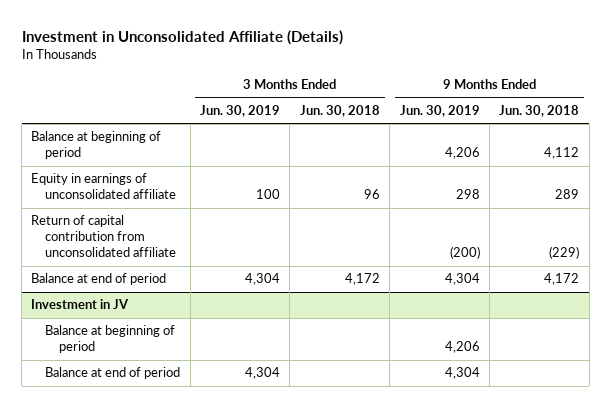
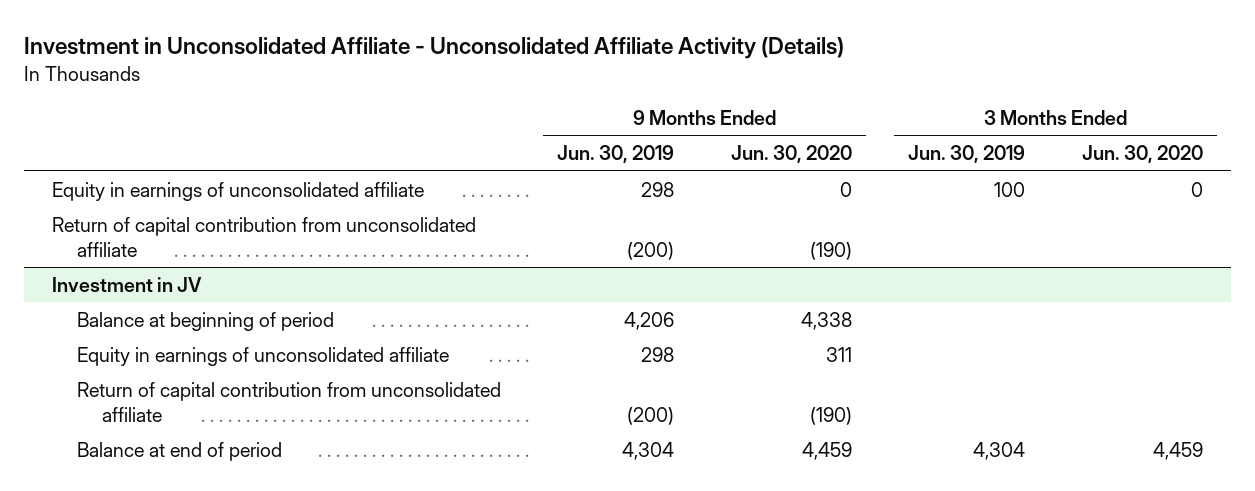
- Investment in Unconsolidated Affiliate (Details)
+ Investment in Unconsolidated Affiliate - Unconsolidated Affiliate Activity (Details)
- | 3 Months Ended Jun. 30, 2019 | 3 Months Ended Jun. 30, 2018 | 9 Months Ended Jun. 30, 2019 | 9 Months Ended Jun. 30, 2018
+ | 9 Months Ended Jun. 30, 2019 | 9 Months Ended Jun. 30, 2020 | 3 Months Ended Jun. 30, 2019 | 3 Months Ended Jun. 30, 2020
- Balance at beginning of period | | | 4,206 | 4,112
- Balance at end of period | 4,304 | 4,172 | 4,304 | 4,172
@ Investment in JV
+ Equity in earnings of unconsolidated affiliate | 298 | 311 | |
+ Return of capital contribution from unconsolidated affiliate | (200) | (190) | |

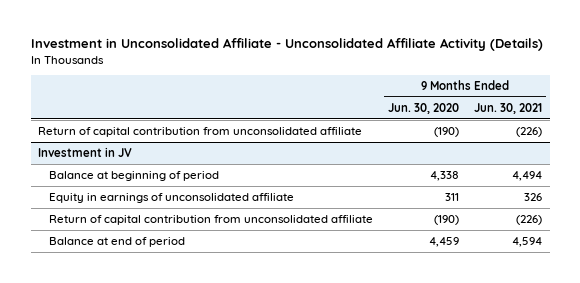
- | 9 Months Ended Jun. 30, 2019 | 9 Months Ended Jun. 30, 2020 | 3 Months Ended Jun. 30, 2019 | 3 Months Ended Jun. 30, 2020
+ | 9 Months Ended Jun. 30, 2020 | 9 Months Ended Jun. 30, 2021
- Equity in earnings of unconsolidated affiliate | 298 | 0 | 100 | 0

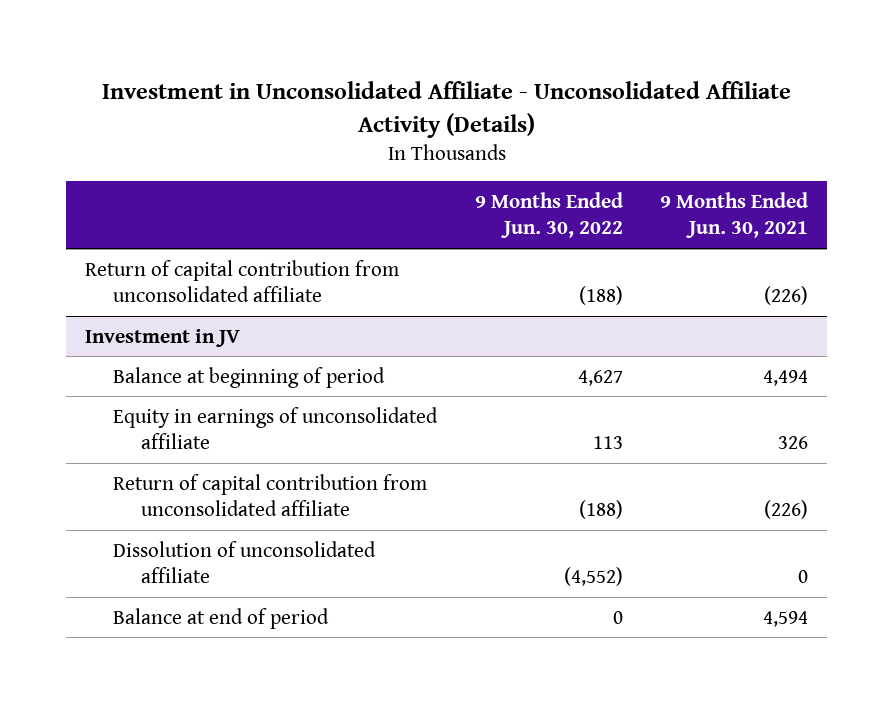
- | 9 Months Ended Jun. 30, 2020 | 9 Months Ended Jun. 30, 2021
+ | 9 Months Ended Jun. 30, 2022 | 9 Months Ended Jun. 30, 2021
@ Investment in JV
+ Dissolution of unconsolidated affiliate | (4,552) | 0

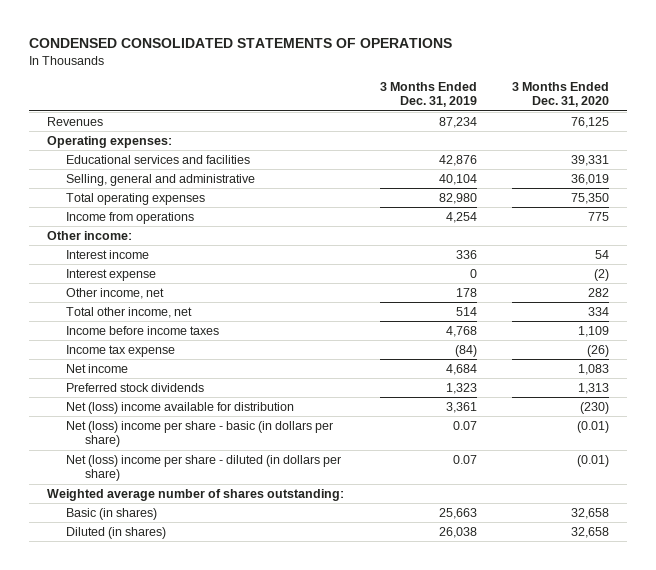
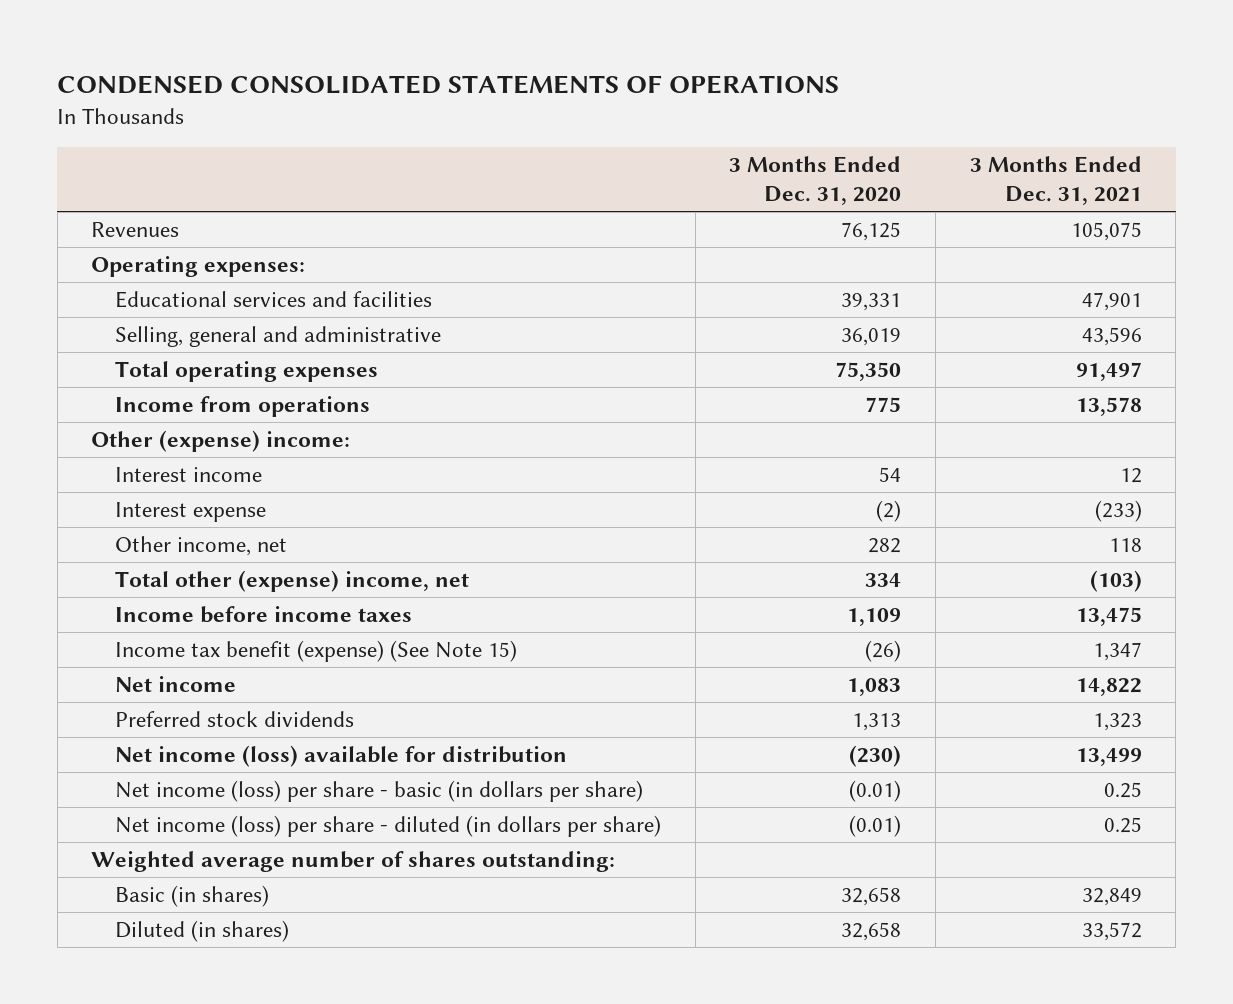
- | 3 Months Ended Dec. 31, 2019 | 3 Months Ended Dec. 31, 2020
+ | 3 Months Ended Dec. 31, 2020 | 3 Months Ended Dec. 31, 2021
- Other income:
+ Other (expense) income:
- Total other income, net | 514 | 334
+ Total other (expense) income, net | 334 | (103)
- Income tax expense | (84) | (26)
+ Income tax benefit (expense) (See Note 15) | (26) | 1,347
- Net (loss) income available for distribution | 3,361 | (230)
- Net (loss) income per share - basic (in dollars per share) | 0.07 | (0.01)
- Net (loss) income per share - diluted (in dollars per share) | 0.07 | (0.01)
+ Net income (loss) available for distribution | (230) | 13,499
+ Net income (loss) per share - basic (in dollars per share) | (0.01) | 0.25
+ Net income (loss) per share - diluted (in dollars per share) | (0.01) | 0.25

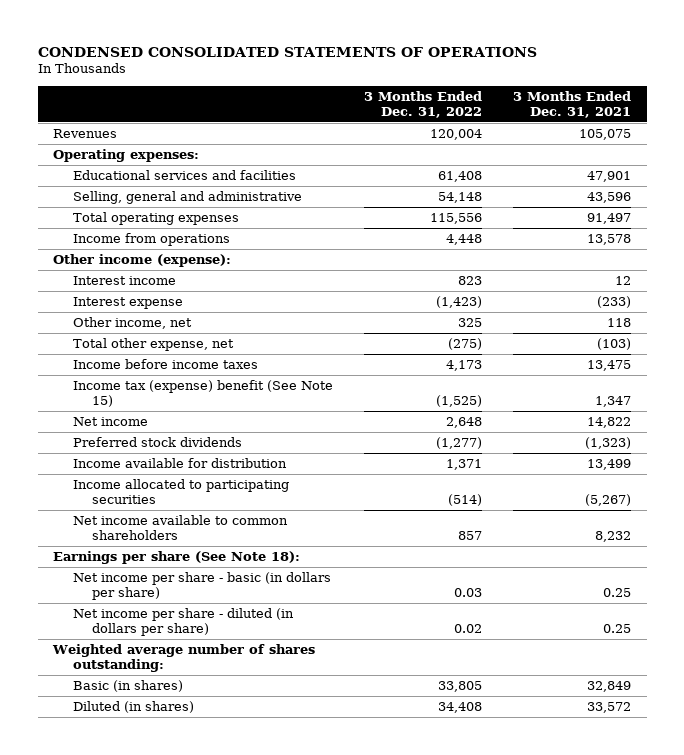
- | 3 Months Ended Dec. 31, 2020 | 3 Months Ended Dec. 31, 2021
+ | 3 Months Ended Dec. 31, 2022 | 3 Months Ended Dec. 31, 2021
- Other (expense) income:
+ Other income (expense):
- Total other (expense) income, net | 334 | (103)
+ Total other expense, net | (275) | (103)
- Income tax benefit (expense) (See Note 15) | (26) | 1,347
+ Income tax (expense) benefit (See Note 15) | (1,525) | 1,347
- Preferred stock dividends | 1,313 | 1,323
- Net income (loss) available for distribution | (230) | 13,499
- Net income (loss) per share - basic (in dollars per share) | (0.01) | 0.25
- Net income (loss) per share - diluted (in dollars per share) | (0.01) | 0.25
+ Preferred stock dividends | (1,277) | (1,323)
+ Income available for distribution | 1,371 | 13,499
+ Income allocated to participating securities | (514) | (5,267)
+ Net income available to common shareholders | 857 | 8,232
+ Earnings per share (See Note 18):
+ Net income per share - basic (in dollars per share) | 0.03 | 0.25
+ Net income per share - diluted (in dollars per share) | 0.02 | 0.25

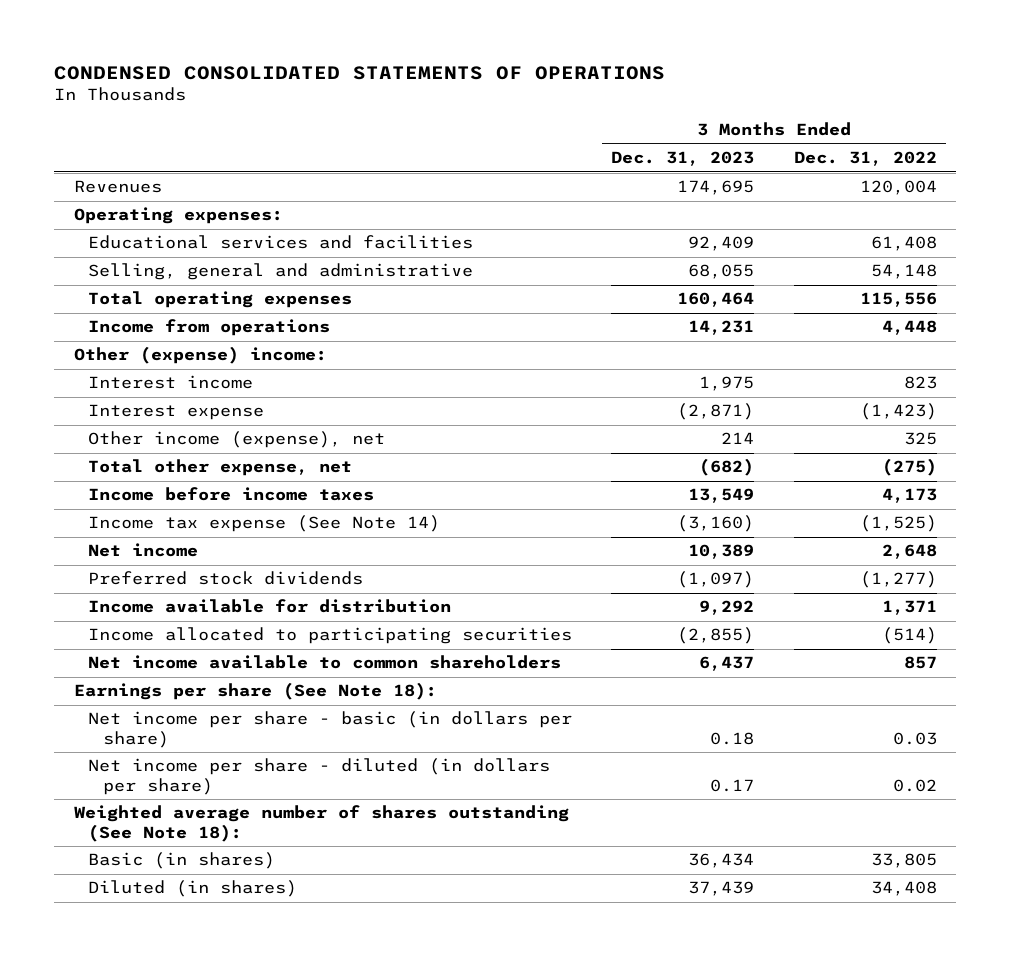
- | 3 Months Ended Dec. 31, 2022 | 3 Months Ended Dec. 31, 2021
+ | 3 Months Ended Dec. 31, 2023 | 3 Months Ended Dec. 31, 2022
- Other income (expense):
+ Other (expense) income:
- Other income, net | 325 | 118
+ Other income (expense), net | 214 | 325
- Income tax (expense) benefit (See Note 15) | (1,525) | 1,347
+ Income tax expense (See Note 14) | (3,160) | (1,525)
- Weighted average number of shares outstanding:
+ Weighted average number of shares outstanding (See Note 18):

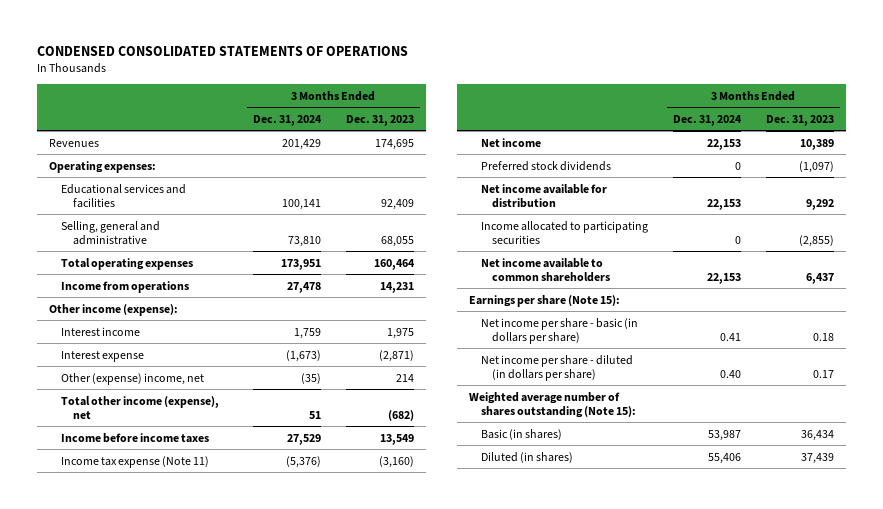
- | 3 Months Ended Dec. 31, 2023 | 3 Months Ended Dec. 31, 2022
+ | 3 Months Ended Dec. 31, 2024 | 3 Months Ended Dec. 31, 2023
- Other (expense) income:
+ Other income (expense):
- Other income (expense), net | 214 | 325
- Total other expense, net | (682) | (275)
+ Other (expense) income, net | (35) | 214
+ Total other income (expense), net | 51 | (682)
- Income tax expense (See Note 14) | (3,160) | (1,525)
+ Income tax expense (Note 11) | (5,376) | (3,160)
- Income available for distribution | 9,292 | 1,371
+ Net income available for distribution | 22,153 | 9,292
- Earnings per share (See Note 18):
+ Earnings per share (Note 15):
- Weighted average number of shares outstanding (See Note 18):
+ Weighted average number of shares outstanding (Note 15):

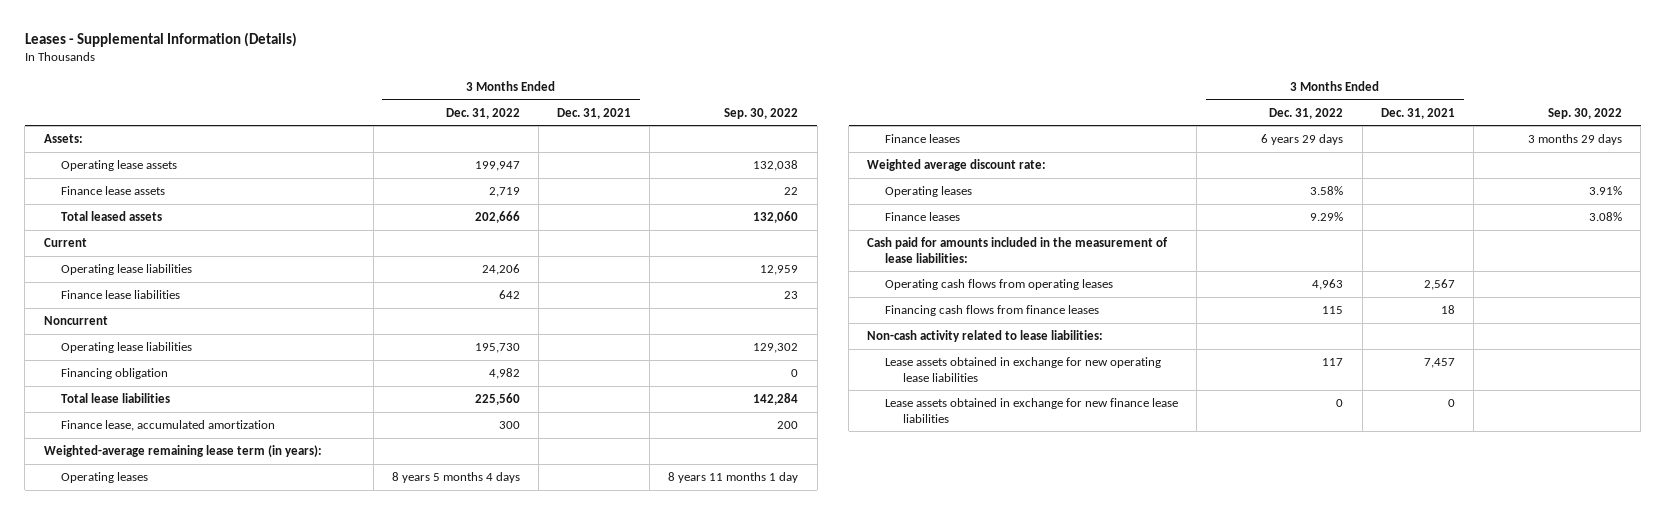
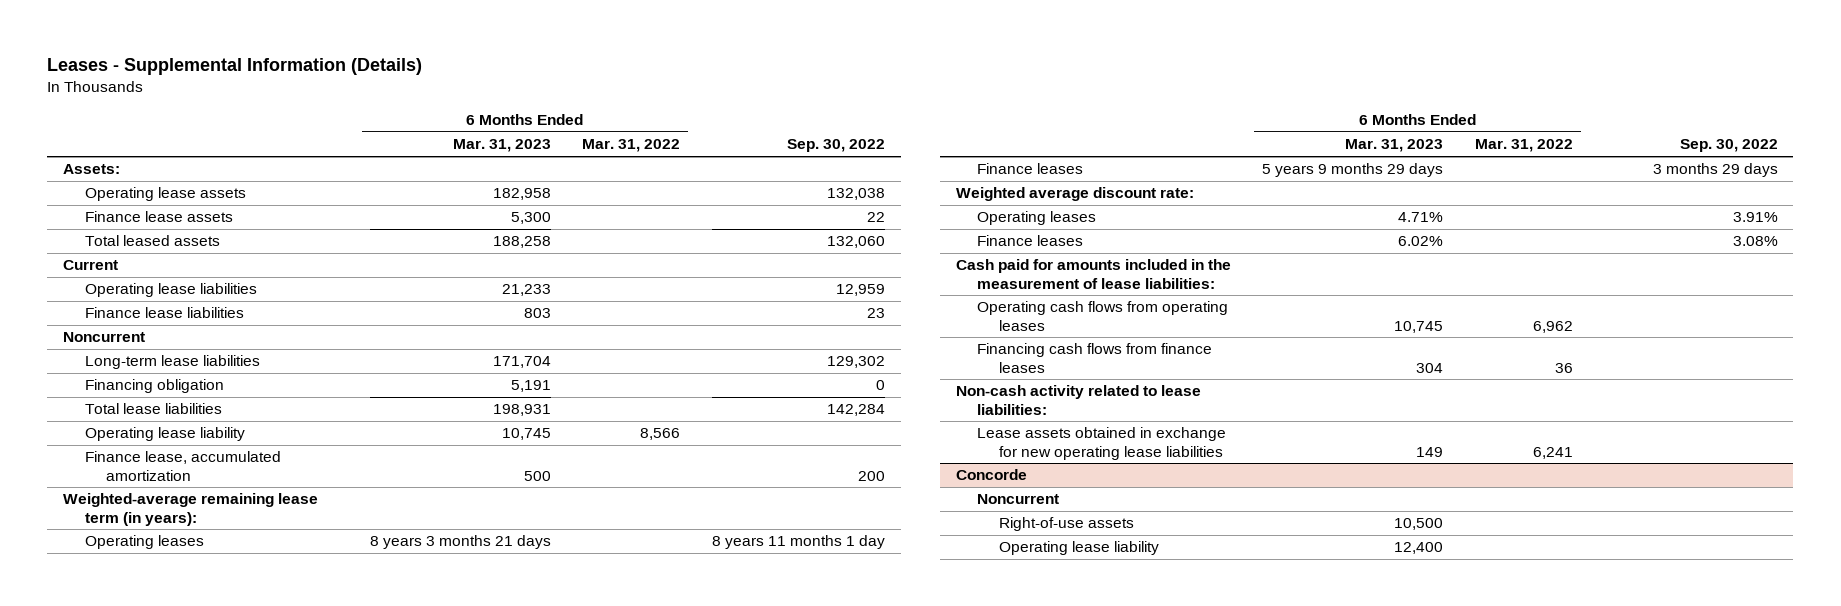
- | 3 Months Ended Dec. 31, 2022 | 3 Months Ended Dec. 31, 2021 | Sep. 30, 2022
+ | 6 Months Ended Mar. 31, 2023 | 6 Months Ended Mar. 31, 2022 | Sep. 30, 2022
- Operating lease liabilities | 195,730 | | 129,302
+ Long-term lease liabilities | 171,704 | | 129,302
+ Operating lease liability | 10,745 | 8,566 |
- Lease assets obtained in exchange for new finance lease liabilities | 0 | 0 |
+ Concorde
+ Noncurrent
+ Right-of-use assets | 10,500 | |
+ Operating lease liability | 12,400 | |

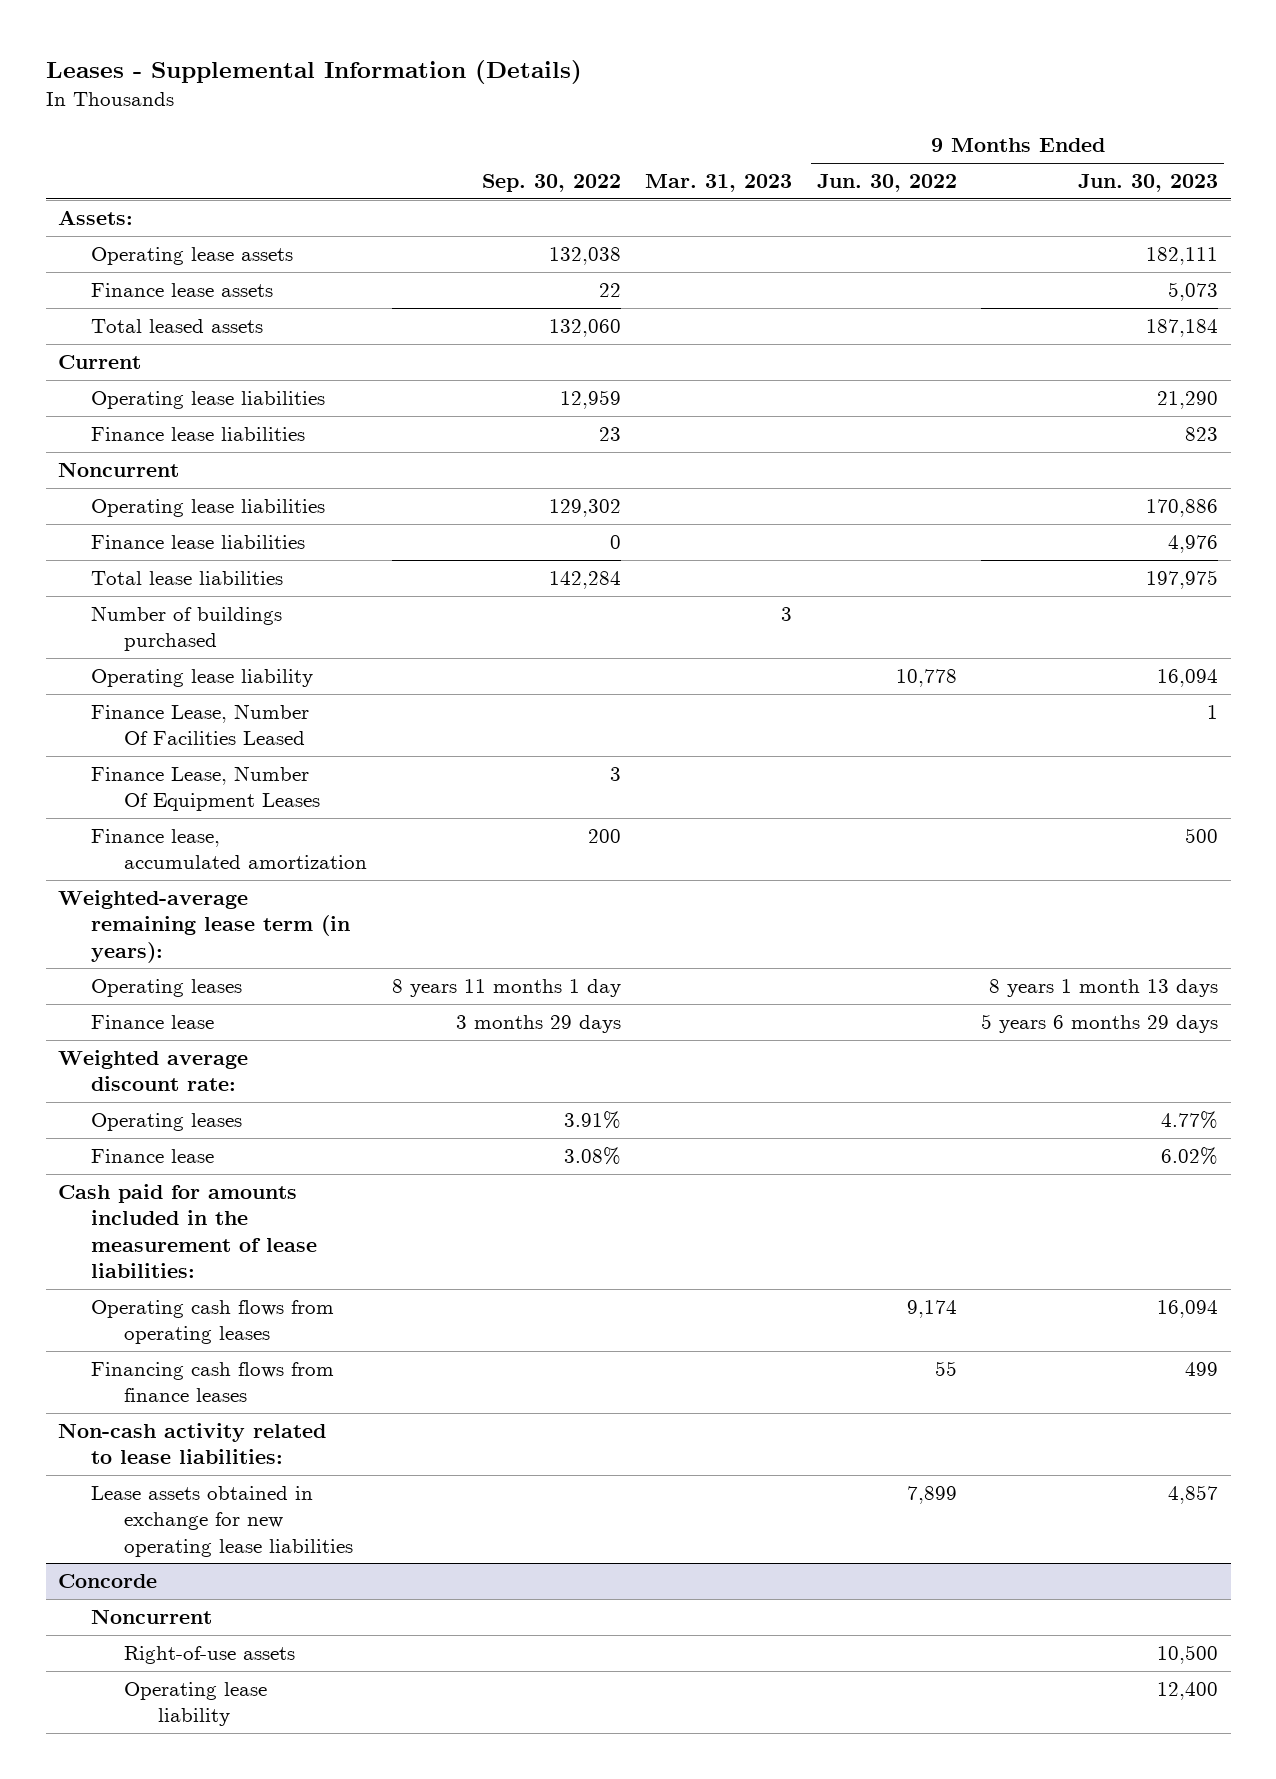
- | 6 Months Ended Mar. 31, 2023 | 6 Months Ended Mar. 31, 2022 | Sep. 30, 2022
+ | Sep. 30, 2022 | Mar. 31, 2023 | 9 Months Ended Jun. 30, 2022 | 9 Months Ended Jun. 30, 2023
- Long-term lease liabilities | 171,704 | | 129,302
- Financing obligation | 5,191 | | 0
+ Operating lease liabilities | 129,302 | | | 170,886
+ Finance lease liabilities | 0 | | | 4,976
+ Number of buildings purchased | | 3 | |
+ Finance Lease, Number Of Facilities Leased | | | | 1
+ Finance Lease, Number Of Equipment Leases | 3 | | |
- Finance leases | 5 years 9 months 29 days | | 3 months 29 days
+ Finance lease | 3 months 29 days | | | 5 years 6 months 29 days
- Finance leases | 6.02% | | 3.08%
+ Finance lease | 3.08% | | | 6.02%

